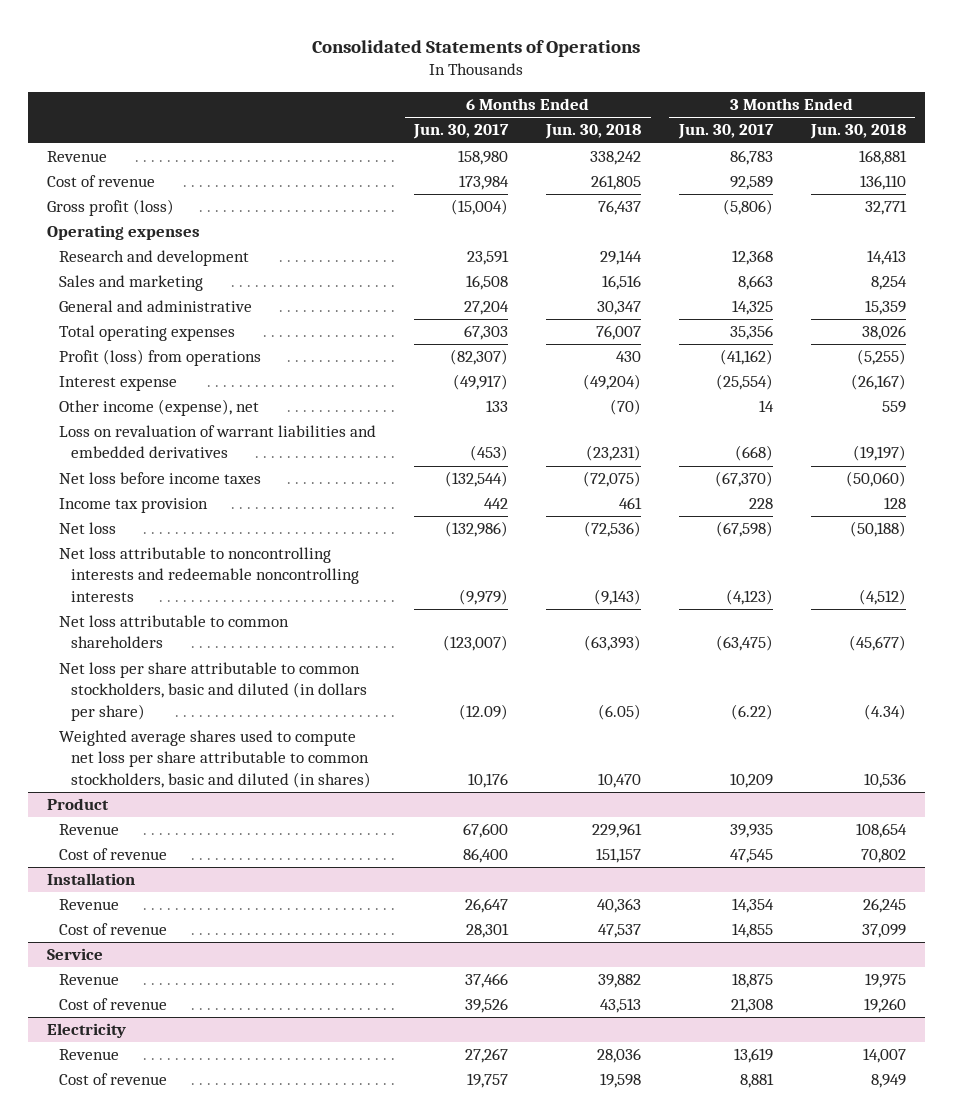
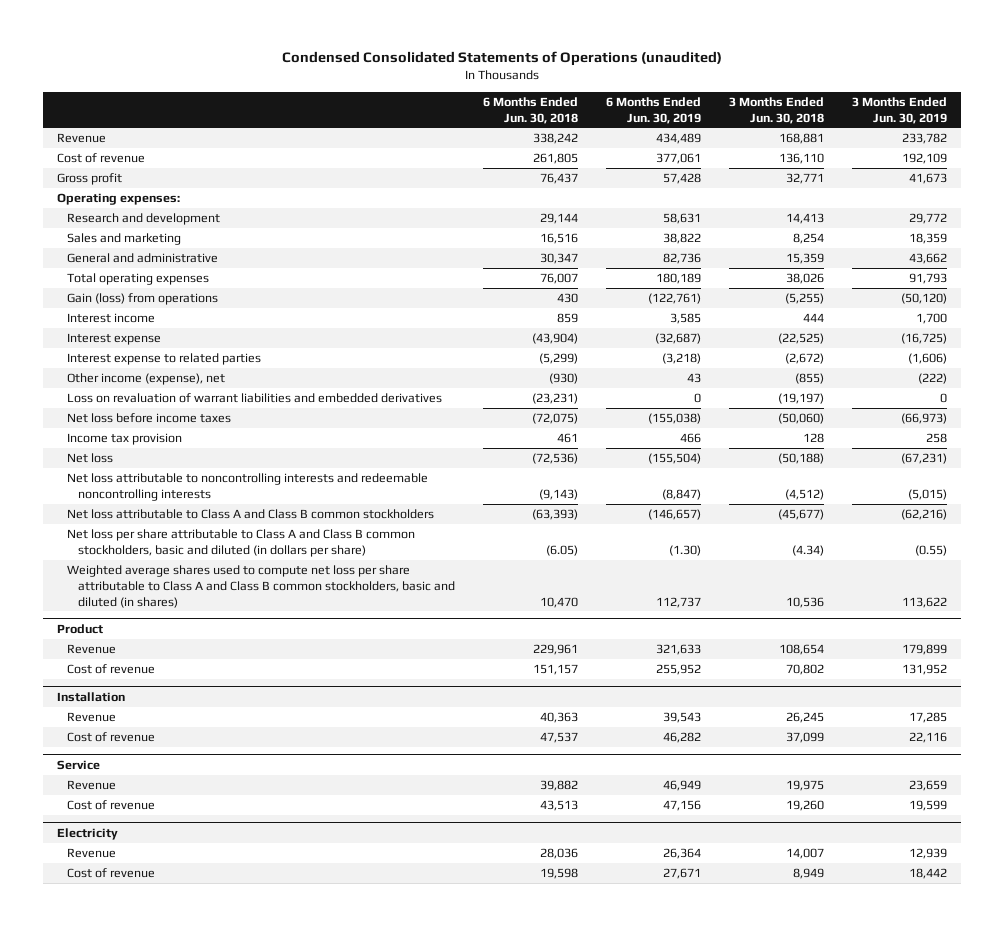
- Consolidated Statements of Operations
+ Condensed Consolidated Statements of Operations (unaudited)
- | 6 Months Ended Jun. 30, 2017 | 6 Months Ended Jun. 30, 2018 | 3 Months Ended Jun. 30, 2017 | 3 Months Ended Jun. 30, 2018
+ | 6 Months Ended Jun. 30, 2018 | 6 Months Ended Jun. 30, 2019 | 3 Months Ended Jun. 30, 2018 | 3 Months Ended Jun. 30, 2019
- Gross profit (loss) | (15,004) | 76,437 | (5,806) | 32,771
- Operating expenses
+ Gross profit | 76,437 | 57,428 | 32,771 | 41,673
+ Operating expenses:
- Profit (loss) from operations | (82,307) | 430 | (41,162) | (5,255)
- Interest expense | (49,917) | (49,204) | (25,554) | (26,167)
- Other income (expense), net | 133 | (70) | 14 | 559
+ Gain (loss) from operations | 430 | (122,761) | (5,255) | (50,120)
+ Interest income | 859 | 3,585 | 444 | 1,700
+ Interest expense | (43,904) | (32,687) | (22,525) | (16,725)
+ Interest expense to related parties | (5,299) | (3,218) | (2,672) | (1,606)
+ Other income (expense), net | (930) | 43 | (855) | (222)
- Net loss attributable to common shareholders | (123,007) | (63,393) | (63,475) | (45,677)
- Net loss per share attributable to common stockholders, basic and diluted (in dollars per share) | (12.09) | (6.05) | (6.22) | (4.34)
- Weighted average shares used to compute net loss per share attributable to common stockholders, basic and diluted (in shares) | 10,176 | 10,470 | 10,209 | 10,536
+ Net loss attributable to Class A and Class B common stockholders | (63,393) | (146,657) | (45,677) | (62,216)
+ Net loss per share attributable to Class A and Class B common stockholders, basic and diluted (in dollars per share) | (6.05) | (1.30) | (4.34) | (0.55)
+ Weighted average shares used to compute net loss per share attributable to Class A and Class B common stockholders, basic and diluted (in shares) | 10,470 | 112,737 | 10,536 | 113,622

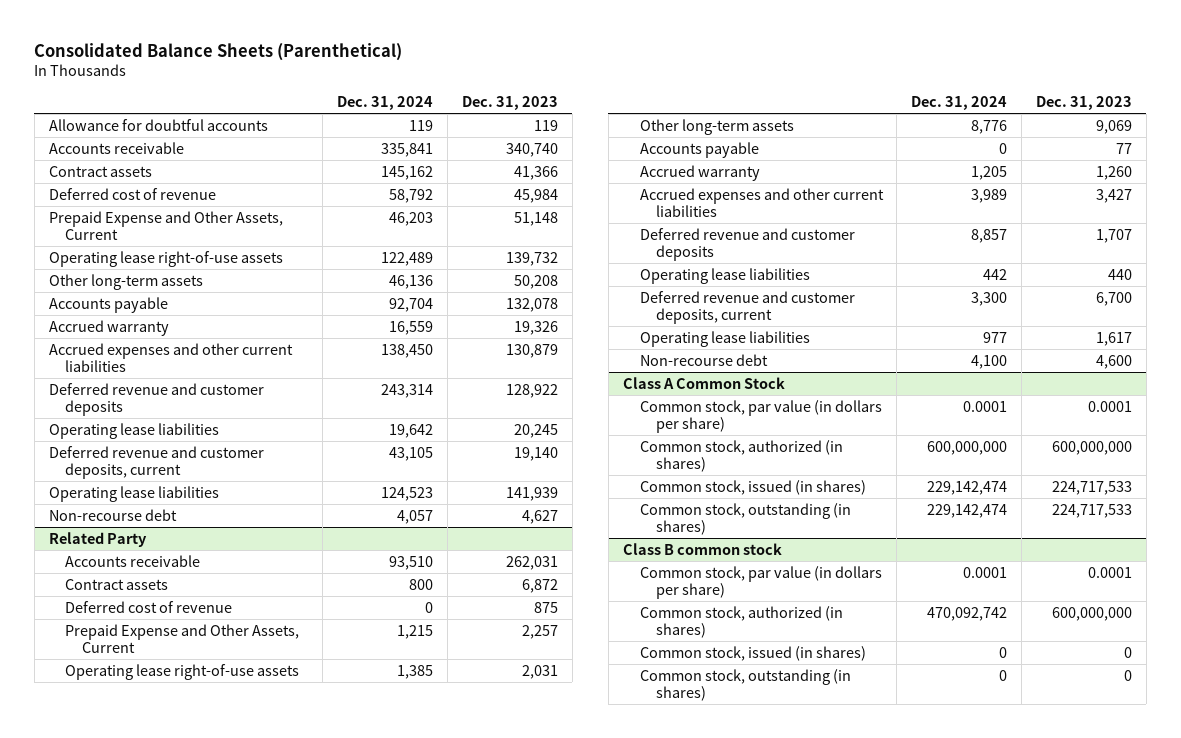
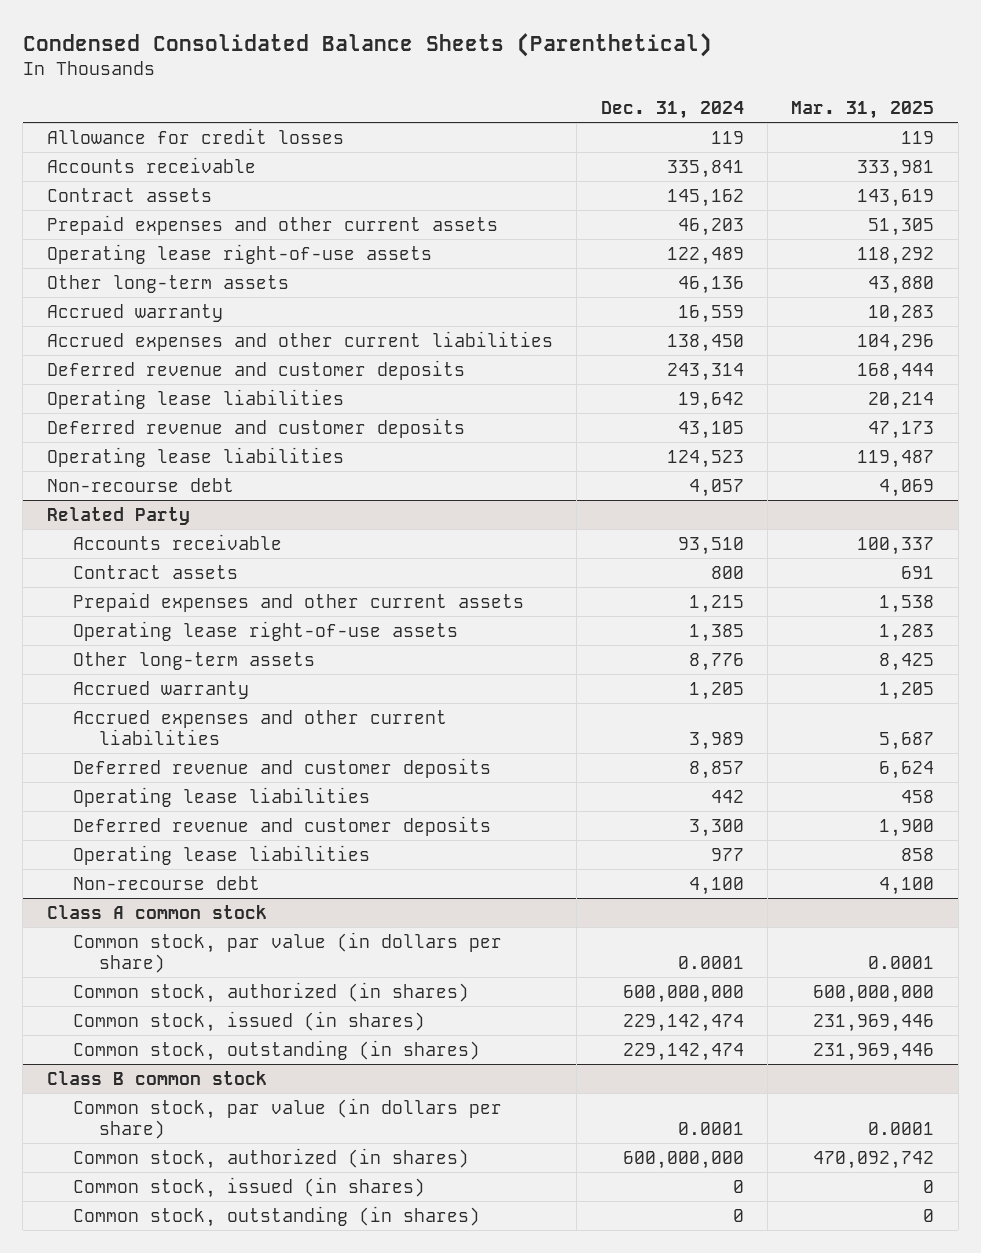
- Consolidated Balance Sheets (Parenthetical)
+ Condensed Consolidated Balance Sheets (Parenthetical)
- | Dec. 31, 2024 | Dec. 31, 2023
+ | Dec. 31, 2024 | Mar. 31, 2025
- Allowance for doubtful accounts | 119 | 119
+ Allowance for credit losses | 119 | 119
- Deferred cost of revenue | 58,792 | 45,984
- Prepaid Expense and Other Assets, Current | 46,203 | 51,148
+ Prepaid expenses and other current assets | 46,203 | 51,305
- Accounts payable | 92,704 | 132,078
- Deferred revenue and customer deposits, current | 43,105 | 19,140
+ Deferred revenue and customer deposits | 43,105 | 47,173
@ Related Party
- Deferred cost of revenue | 0 | 875
- Prepaid Expense and Other Assets, Current | 1,215 | 2,257
+ Prepaid expenses and other current assets | 1,215 | 1,538
- Accounts payable | 0 | 77
- Deferred revenue and customer deposits, current | 3,300 | 6,700
+ Deferred revenue and customer deposits | 3,300 | 1,900
- Class A Common Stock
+ Class A common stock
@ Class B common stock
- Common stock, authorized (in shares) | 470,092,742 | 600,000,000
+ Common stock, authorized (in shares) | 600,000,000 | 470,092,742

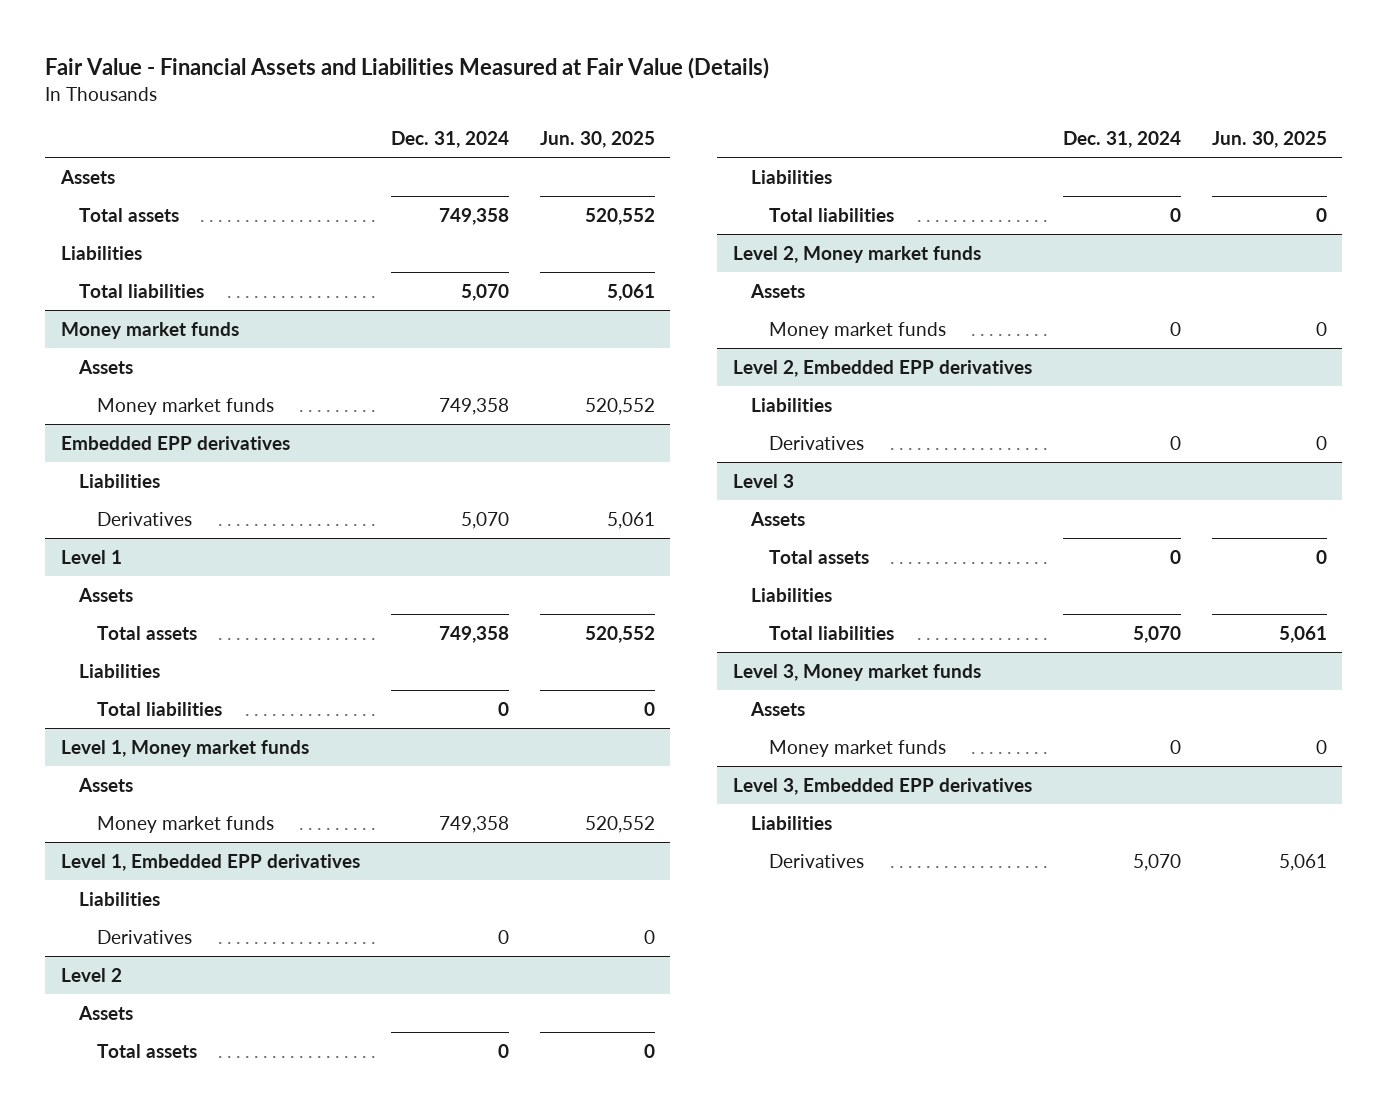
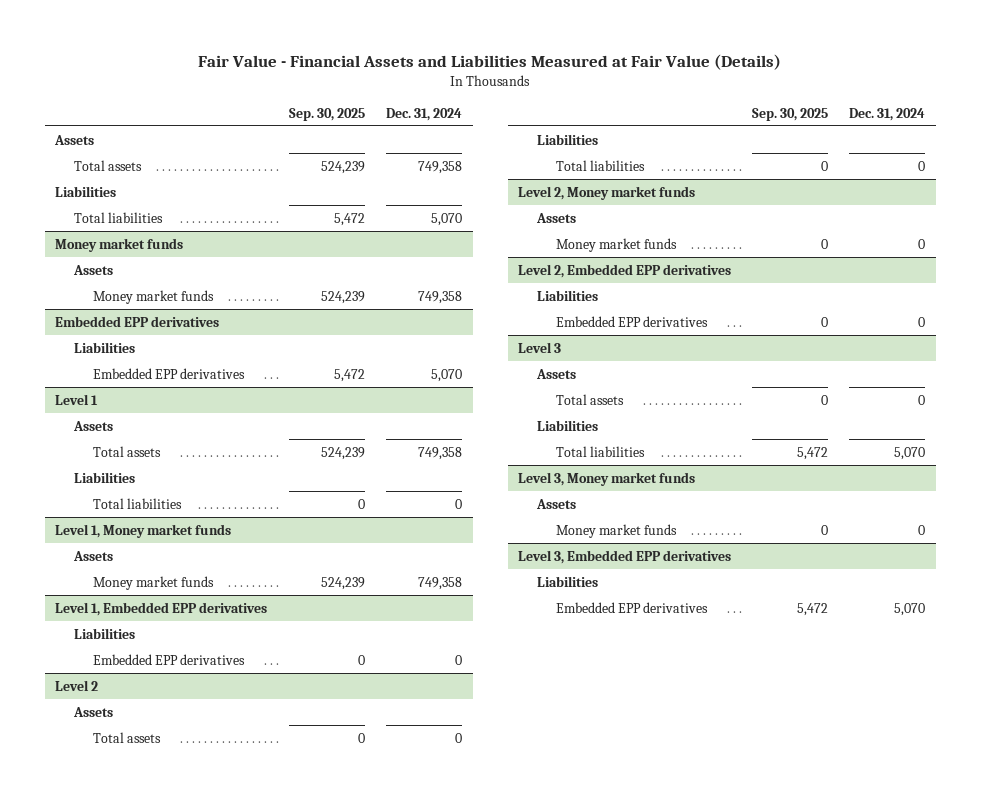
- | Dec. 31, 2024 | Jun. 30, 2025
+ | Sep. 30, 2025 | Dec. 31, 2024
@ Embedded EPP derivatives
- Derivatives | 5,070 | 5,061
+ Embedded EPP derivatives | 5,472 | 5,070
@ Level 1, Embedded EPP derivatives
- Derivatives | 0 | 0
+ Embedded EPP derivatives | 0 | 0
@ Level 2, Embedded EPP derivatives
- Derivatives | 0 | 0
+ Embedded EPP derivatives | 0 | 0
@ Level 3, Embedded EPP derivatives
- Derivatives | 5,070 | 5,061
+ Embedded EPP derivatives | 5,472 | 5,070

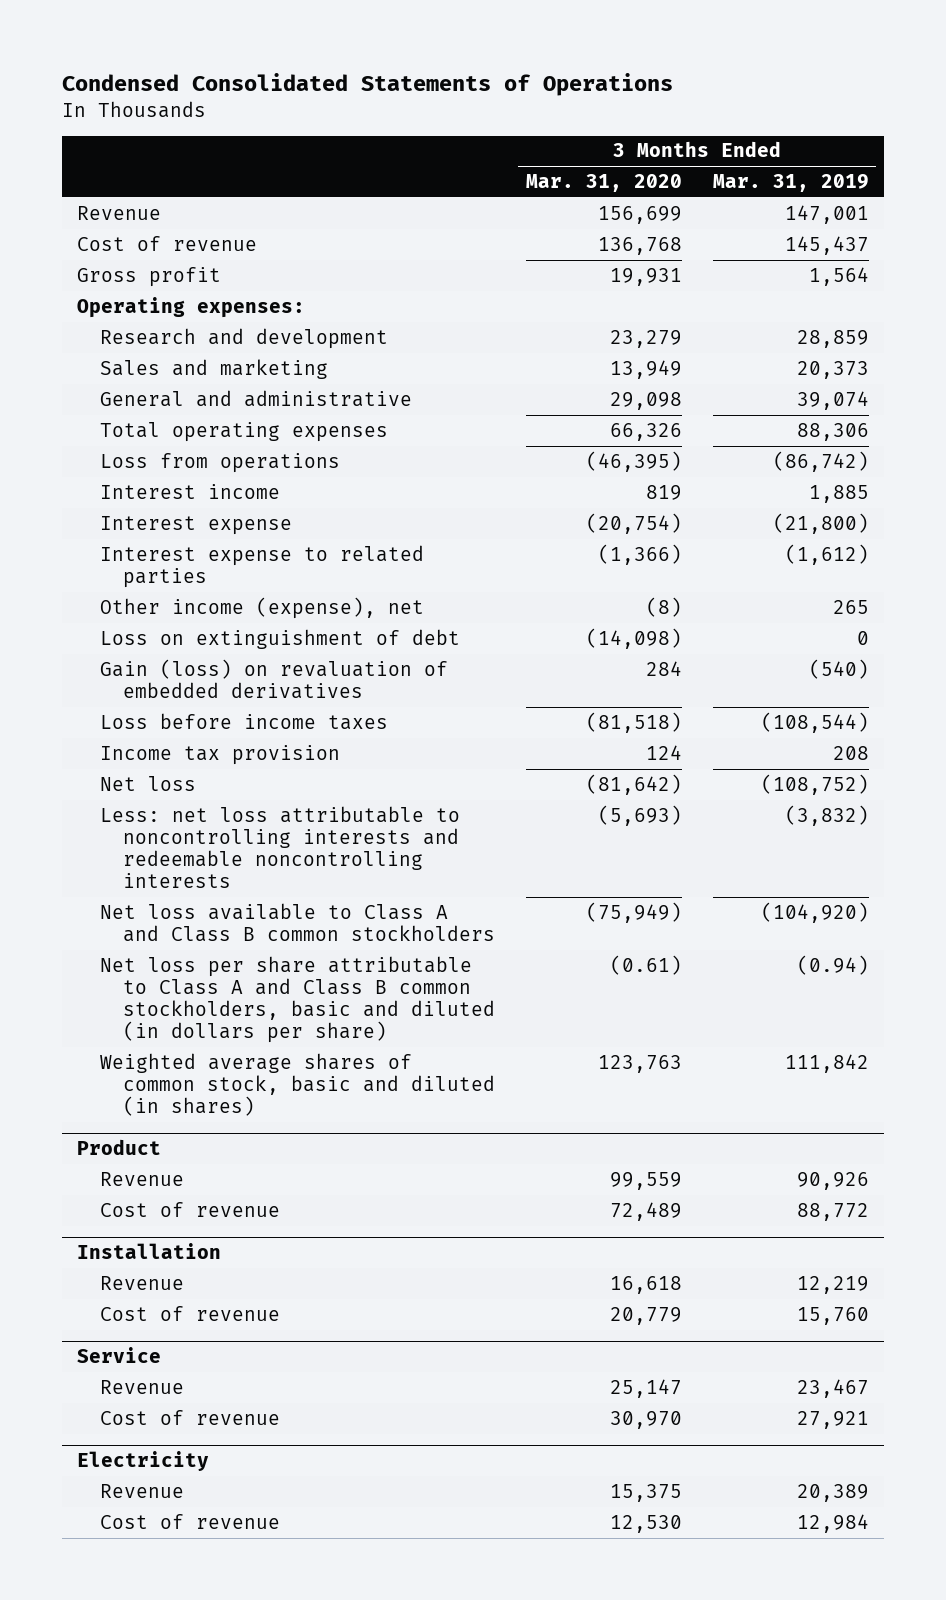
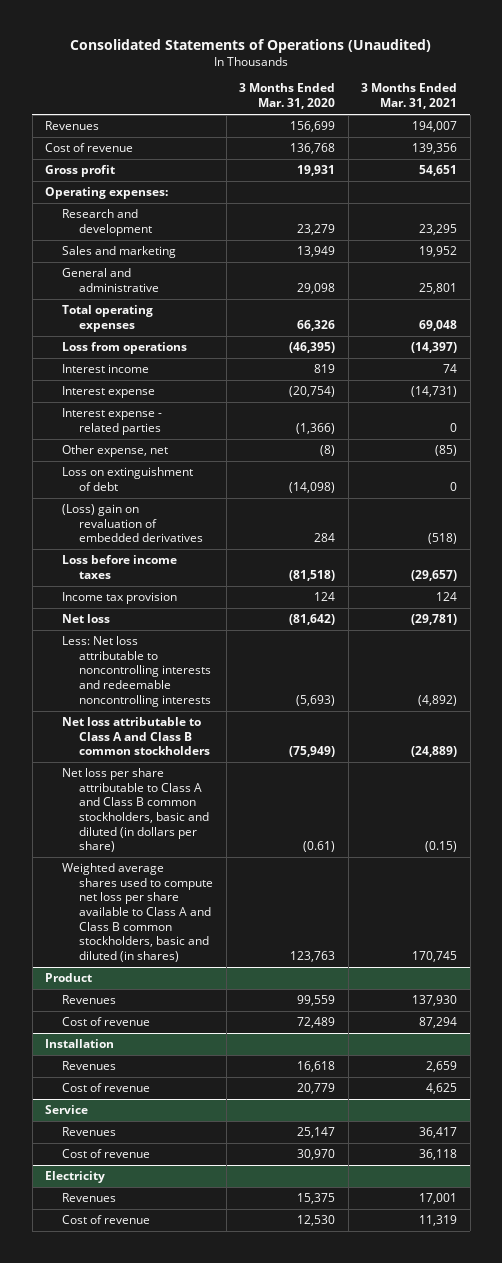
- Condensed Consolidated Statements of Operations
+ Consolidated Statements of Operations (Unaudited)
- | 3 Months Ended Mar. 31, 2020 | 3 Months Ended Mar. 31, 2019
+ | 3 Months Ended Mar. 31, 2020 | 3 Months Ended Mar. 31, 2021
- Revenue | 156,699 | 147,001
+ Revenues | 156,699 | 194,007
- Interest expense to related parties | (1,366) | (1,612)
- Other income (expense), net | (8) | 265
+ Interest expense - related parties | (1,366) | 0
+ Other expense, net | (8) | (85)
- Gain (loss) on revaluation of embedded derivatives | 284 | (540)
+ (Loss) gain on revaluation of embedded derivatives | 284 | (518)
- Less: net loss attributable to noncontrolling interests and redeemable noncontrolling interests | (5,693) | (3,832)
- Net loss available to Class A and Class B common stockholders | (75,949) | (104,920)
+ Less: Net loss attributable to noncontrolling interests and redeemable noncontrolling interests | (5,693) | (4,892)
+ Net loss attributable to Class A and Class B common stockholders | (75,949) | (24,889)
- Weighted average shares of common stock, basic and diluted (in shares) | 123,763 | 111,842
+ Weighted average shares used to compute net loss per share available to Class A and Class B common stockholders, basic and diluted (in shares) | 123,763 | 170,745
@ Product
- Revenue | 99,559 | 90,926
+ Revenues | 99,559 | 137,930
@ Installation
- Revenue | 16,618 | 12,219
+ Revenues | 16,618 | 2,659
@ Service
- Revenue | 25,147 | 23,467
+ Revenues | 25,147 | 36,417
@ Electricity
- Revenue | 15,375 | 20,389
+ Revenues | 15,375 | 17,001

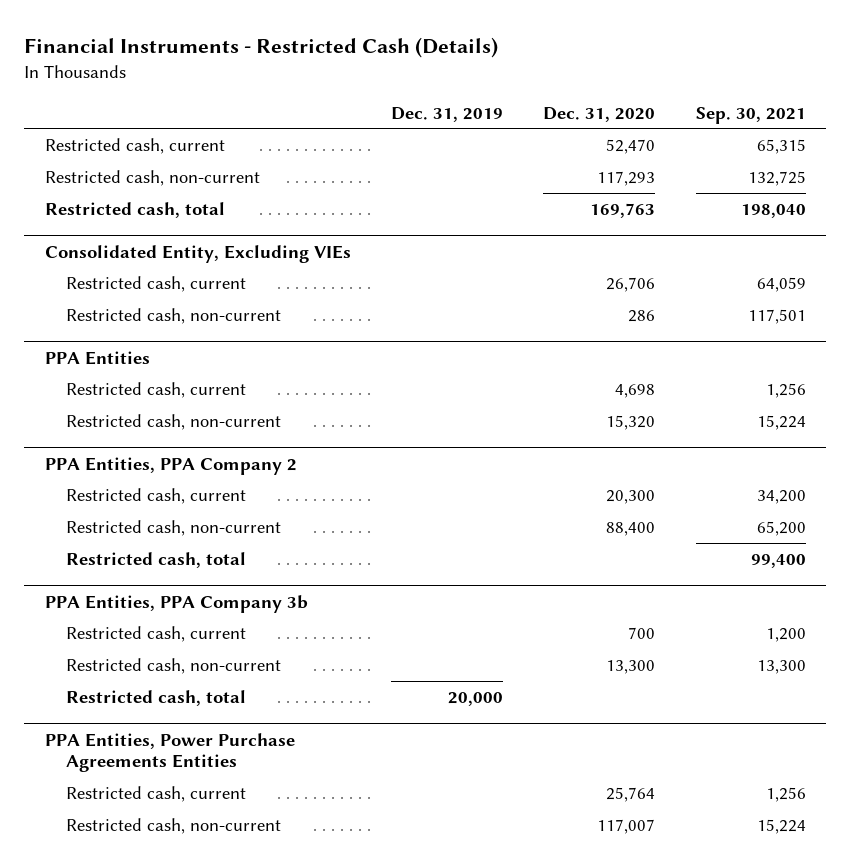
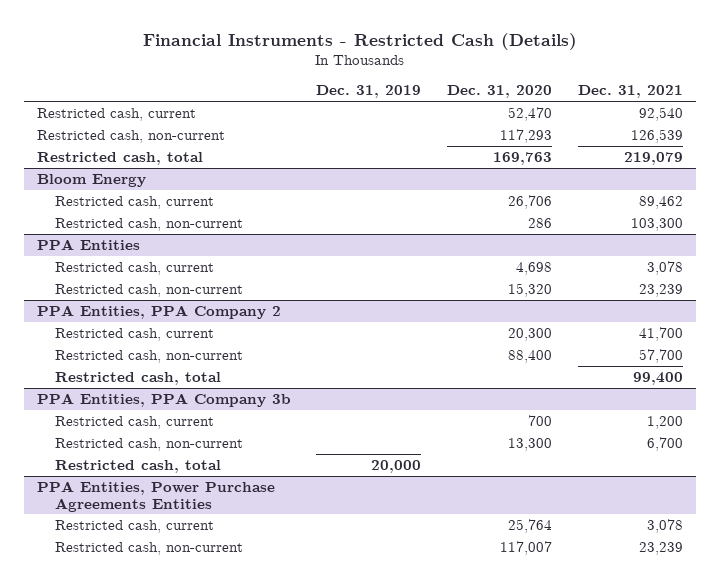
- | Dec. 31, 2019 | Dec. 31, 2020 | Sep. 30, 2021
+ | Dec. 31, 2019 | Dec. 31, 2020 | Dec. 31, 2021
- Consolidated Entity, Excluding VIEs
+ Bloom Energy

